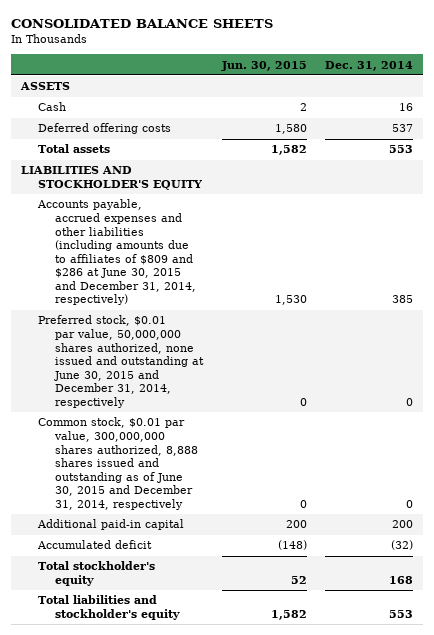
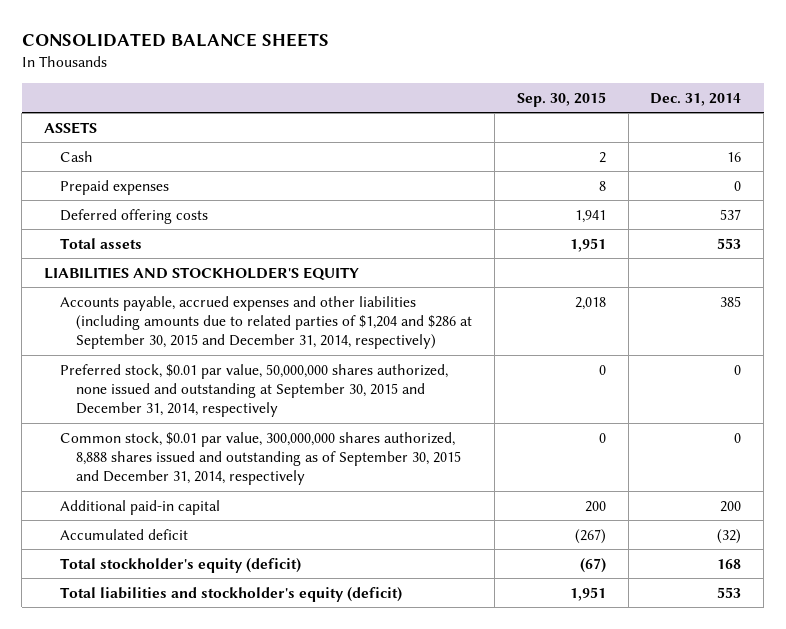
- | Jun. 30, 2015 | Dec. 31, 2014
+ | Sep. 30, 2015 | Dec. 31, 2014
+ Prepaid expenses | 8 | 0
- Accounts payable, accrued expenses and other liabilities (including amounts due to affiliates of $809 and $286 at June 30, 2015 and December 31, 2014, respectively) | 1,530 | 385
- Preferred stock, $0.01 par value, 50,000,000 shares authorized, none issued and outstanding at June 30, 2015 and December 31, 2014, respectively | 0 | 0
- Common stock, $0.01 par value, 300,000,000 shares authorized, 8,888 shares issued and outstanding as of June 30, 2015 and December 31, 2014, respectively | 0 | 0
+ Accounts payable, accrued expenses and other liabilities (including amounts due to related parties of $1,204 and $286 at September 30, 2015 and December 31, 2014, respectively) | 2,018 | 385
+ Preferred stock, $0.01 par value, 50,000,000 shares authorized, none issued and outstanding at September 30, 2015 and December 31, 2014, respectively | 0 | 0
+ Common stock, $0.01 par value, 300,000,000 shares authorized, 8,888 shares issued and outstanding as of September 30, 2015 and December 31, 2014, respectively | 0 | 0
- Total stockholder's equity | 52 | 168
- Total liabilities and stockholder's equity | 1,582 | 553
+ Total stockholder's equity (deficit) | (67) | 168
+ Total liabilities and stockholder's equity (deficit) | 1,951 | 553

